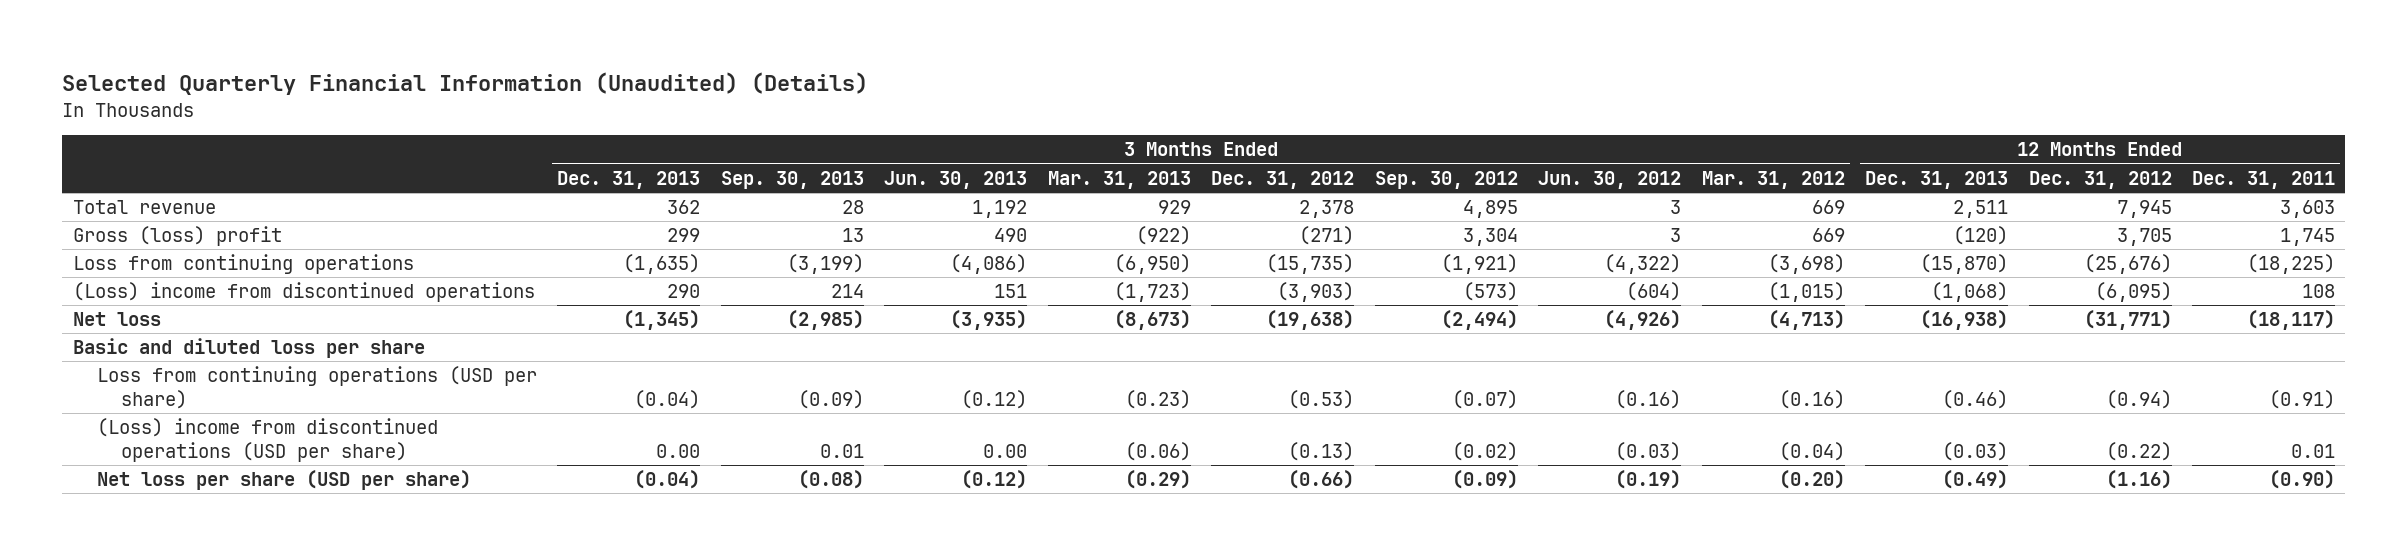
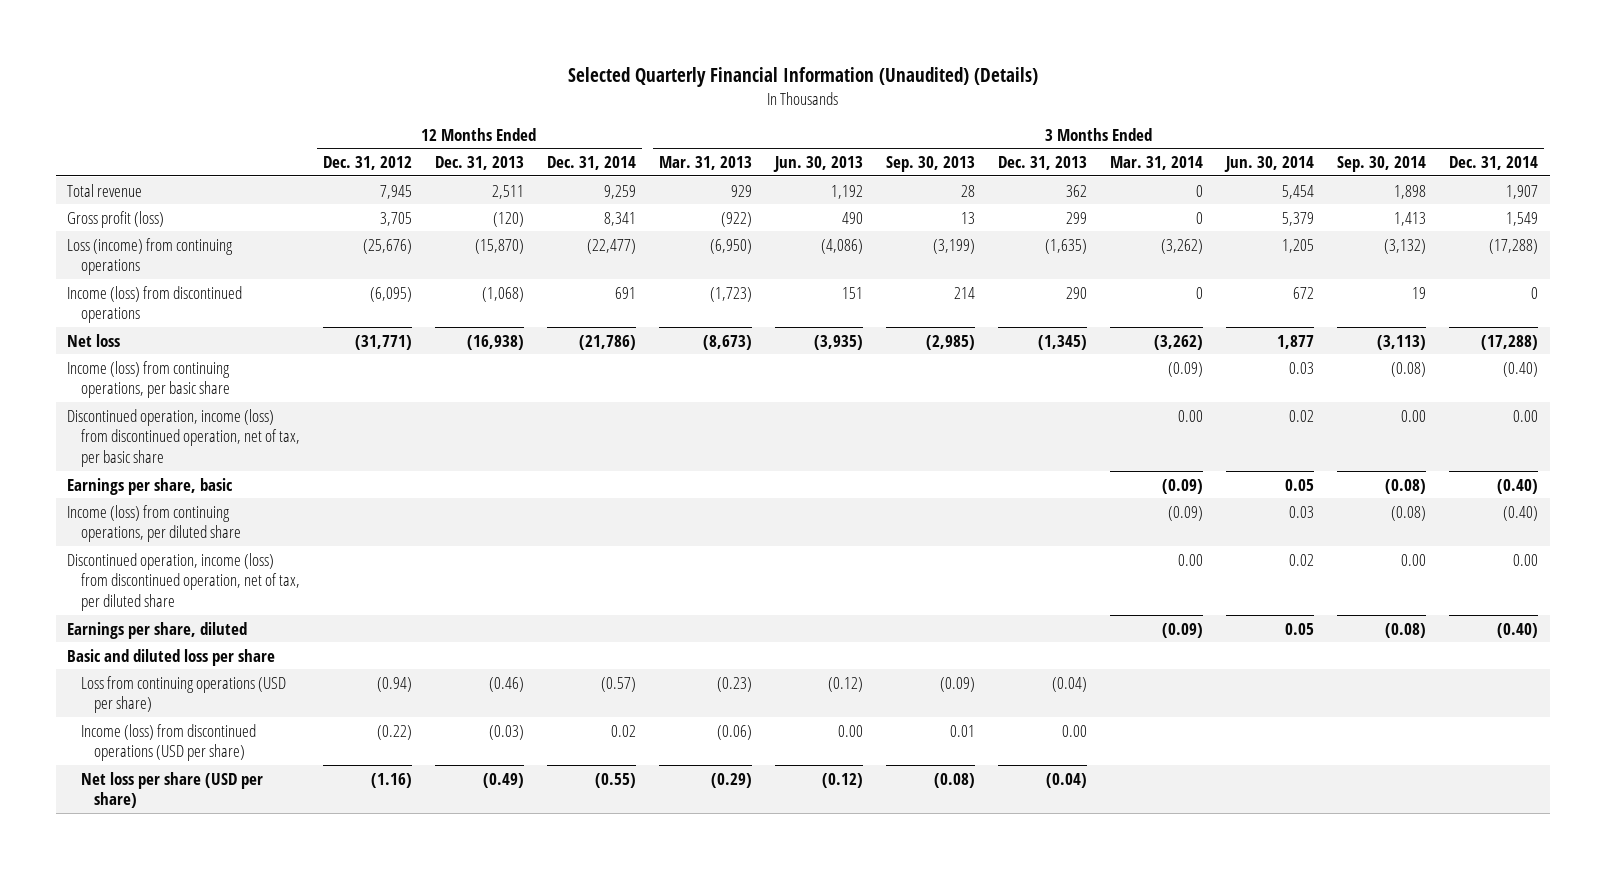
- | 3 Months Ended Dec. 31, 2013 | 3 Months Ended Sep. 30, 2013 | 3 Months Ended Jun. 30, 2013 | 3 Months Ended Mar. 31, 2013 | 3 Months Ended Dec. 31, 2012 | 3 Months Ended Sep. 30, 2012 | 3 Months Ended Jun. 30, 2012 | 3 Months Ended Mar. 31, 2012 | 12 Months Ended Dec. 31, 2013 | 12 Months Ended Dec. 31, 2012 | 12 Months Ended Dec. 31, 2011
+ | 12 Months Ended Dec. 31, 2012 | 12 Months Ended Dec. 31, 2013 | 12 Months Ended Dec. 31, 2014 | 3 Months Ended Mar. 31, 2013 | 3 Months Ended Jun. 30, 2013 | 3 Months Ended Sep. 30, 2013 | 3 Months Ended Dec. 31, 2013 | 3 Months Ended Mar. 31, 2014 | 3 Months Ended Jun. 30, 2014 | 3 Months Ended Sep. 30, 2014 | 3 Months Ended Dec. 31, 2014
- Gross (loss) profit | 299 | 13 | 490 | (922) | (271) | 3,304 | 3 | 669 | (120) | 3,705 | 1,745
- Loss from continuing operations | (1,635) | (3,199) | (4,086) | (6,950) | (15,735) | (1,921) | (4,322) | (3,698) | (15,870) | (25,676) | (18,225)
- (Loss) income from discontinued operations | 290 | 214 | 151 | (1,723) | (3,903) | (573) | (604) | (1,015) | (1,068) | (6,095) | 108
+ Gross profit (loss) | 3,705 | (120) | 8,341 | (922) | 490 | 13 | 299 | 0 | 5,379 | 1,413 | 1,549
+ Loss (income) from continuing operations | (25,676) | (15,870) | (22,477) | (6,950) | (4,086) | (3,199) | (1,635) | (3,262) | 1,205 | (3,132) | (17,288)
+ Income (loss) from discontinued operations | (6,095) | (1,068) | 691 | (1,723) | 151 | 214 | 290 | 0 | 672 | 19 | 0
+ Income (loss) from continuing operations, per basic share | | | | | | | | (0.09) | 0.03 | (0.08) | (0.40)
+ Discontinued operation, income (loss) from discontinued operation, net of tax, per basic share | | | | | | | | 0.00 | 0.02 | 0.00 | 0.00
+ Earnings per share, basic | | | | | | | | (0.09) | 0.05 | (0.08) | (0.40)
+ Income (loss) from continuing operations, per diluted share | | | | | | | | (0.09) | 0.03 | (0.08) | (0.40)
+ Discontinued operation, income (loss) from discontinued operation, net of tax, per diluted share | | | | | | | | 0.00 | 0.02 | 0.00 | 0.00
+ Earnings per share, diluted | | | | | | | | (0.09) | 0.05 | (0.08) | (0.40)
- (Loss) income from discontinued operations (USD per share) | 0.00 | 0.01 | 0.00 | (0.06) | (0.13) | (0.02) | (0.03) | (0.04) | (0.03) | (0.22) | 0.01
+ Income (loss) from discontinued operations (USD per share) | (0.22) | (0.03) | 0.02 | (0.06) | 0.00 | 0.01 | 0.00 | | | |

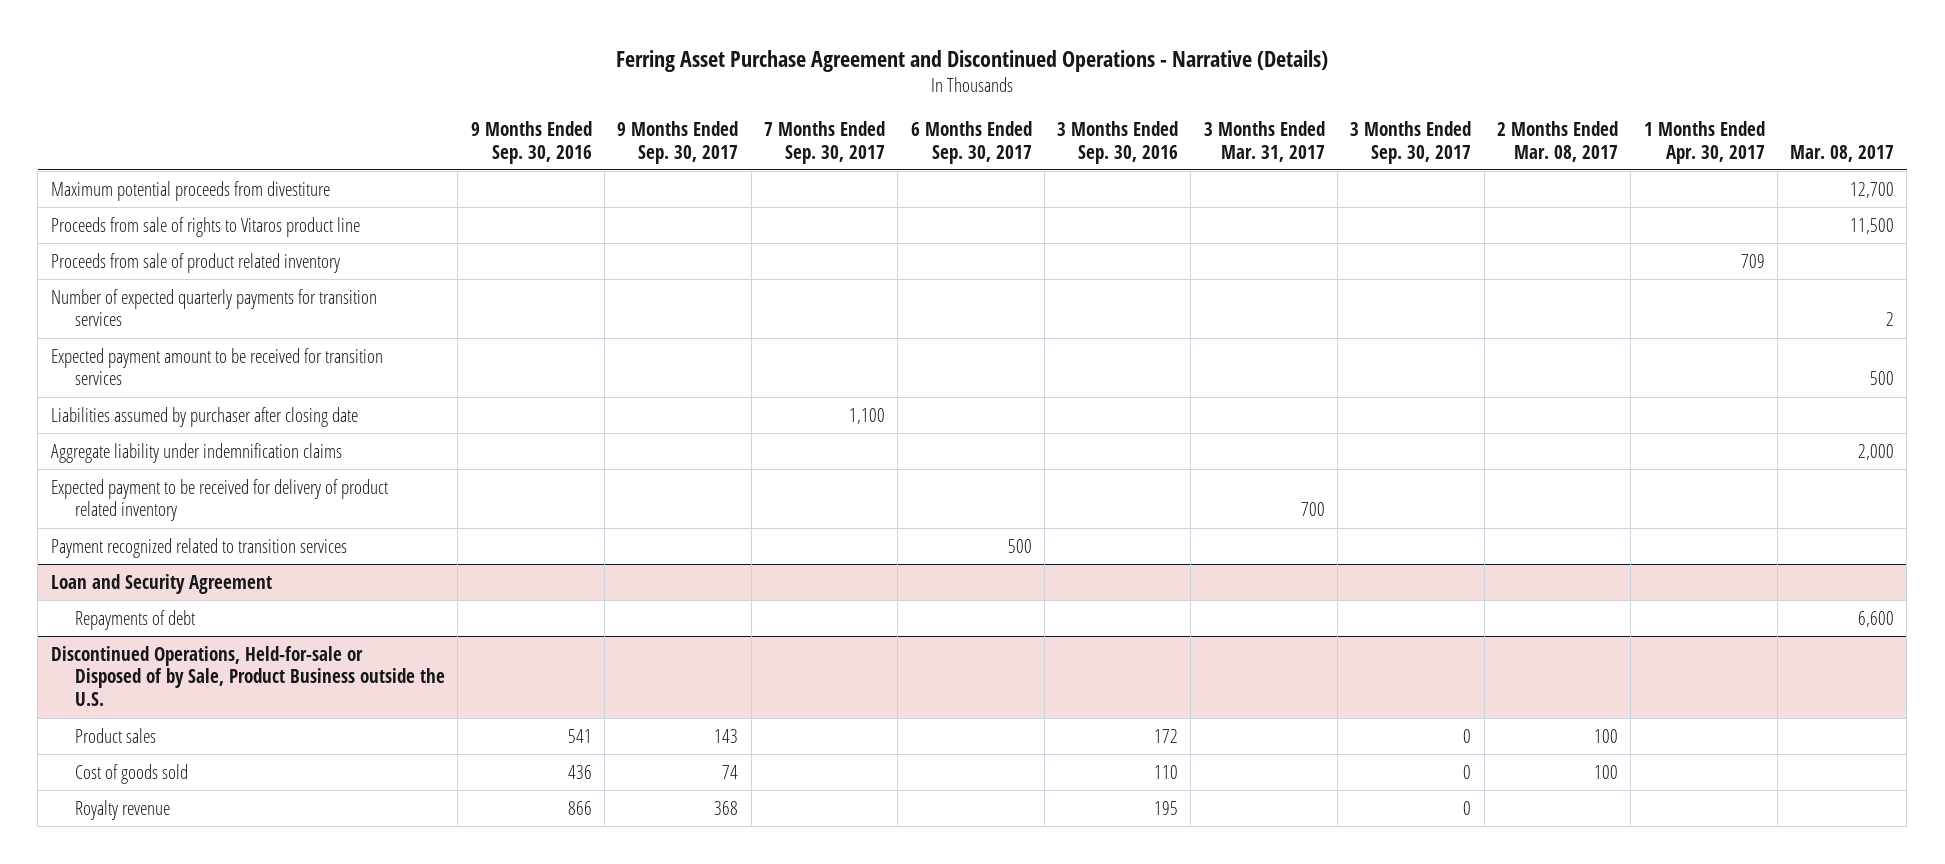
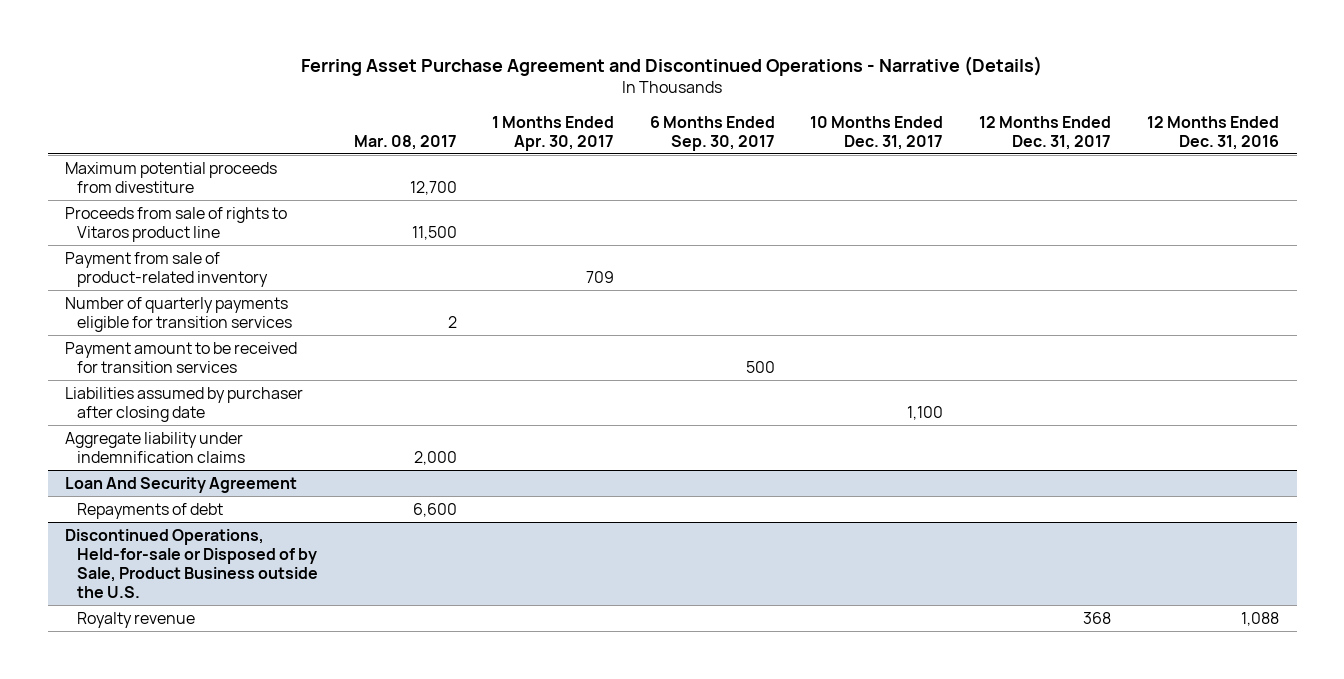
- | 9 Months Ended Sep. 30, 2016 | 9 Months Ended Sep. 30, 2017 | 7 Months Ended Sep. 30, 2017 | 6 Months Ended Sep. 30, 2017 | 3 Months Ended Sep. 30, 2016 | 3 Months Ended Mar. 31, 2017 | 3 Months Ended Sep. 30, 2017 | 2 Months Ended Mar. 08, 2017 | 1 Months Ended Apr. 30, 2017 | Mar. 08, 2017
+ | Mar. 08, 2017 | 1 Months Ended Apr. 30, 2017 | 6 Months Ended Sep. 30, 2017 | 10 Months Ended Dec. 31, 2017 | 12 Months Ended Dec. 31, 2017 | 12 Months Ended Dec. 31, 2016
- Proceeds from sale of product related inventory | | | | | | | | | 709 |
- Number of expected quarterly payments for transition services | | | | | | | | | | 2
- Expected payment amount to be received for transition services | | | | | | | | | | 500
+ Payment from sale of product-related inventory | | 709 | | | |
+ Number of quarterly payments eligible for transition services | 2 | | | | |
+ Payment amount to be received for transition services | | | 500 | | |
- Expected payment to be received for delivery of product related inventory | | | | | | 700 | | | |
- Payment recognized related to transition services | | | | 500 | | | | | |
- Loan and Security Agreement
+ Loan And Security Agreement
@ Discontinued Operations, Held-for-sale or Disposed of by Sale, Product Business outside the U.S.
- Product sales | 541 | 143 | | | 172 | | 0 | 100 | |
- Cost of goods sold | 436 | 74 | | | 110 | | 0 | 100 | |

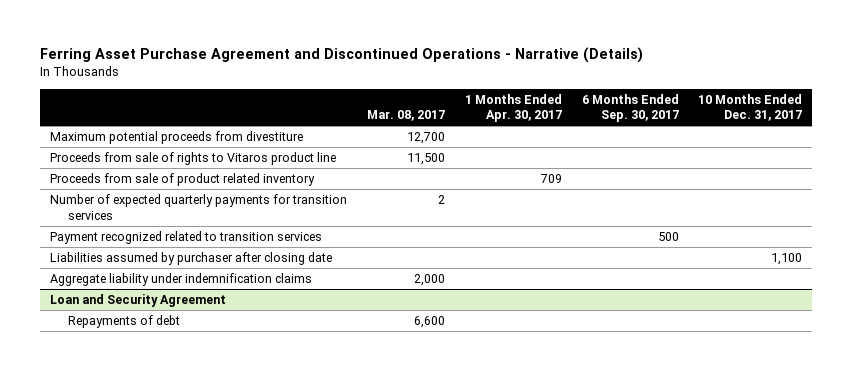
- | Mar. 08, 2017 | 1 Months Ended Apr. 30, 2017 | 6 Months Ended Sep. 30, 2017 | 10 Months Ended Dec. 31, 2017 | 12 Months Ended Dec. 31, 2017 | 12 Months Ended Dec. 31, 2016
+ | Mar. 08, 2017 | 1 Months Ended Apr. 30, 2017 | 6 Months Ended Sep. 30, 2017 | 10 Months Ended Dec. 31, 2017
- Payment from sale of product-related inventory | | 709 | | | |
- Number of quarterly payments eligible for transition services | 2 | | | | |
- Payment amount to be received for transition services | | | 500 | | |
+ Proceeds from sale of product related inventory | | 709 | |
+ Number of expected quarterly payments for transition services | 2 | | |
+ Payment recognized related to transition services | | | 500 |
- Loan And Security Agreement
+ Loan and Security Agreement
- Discontinued Operations, Held-for-sale or Disposed of by Sale, Product Business outside the U.S.
- Royalty revenue | | | | | 368 | 1,088

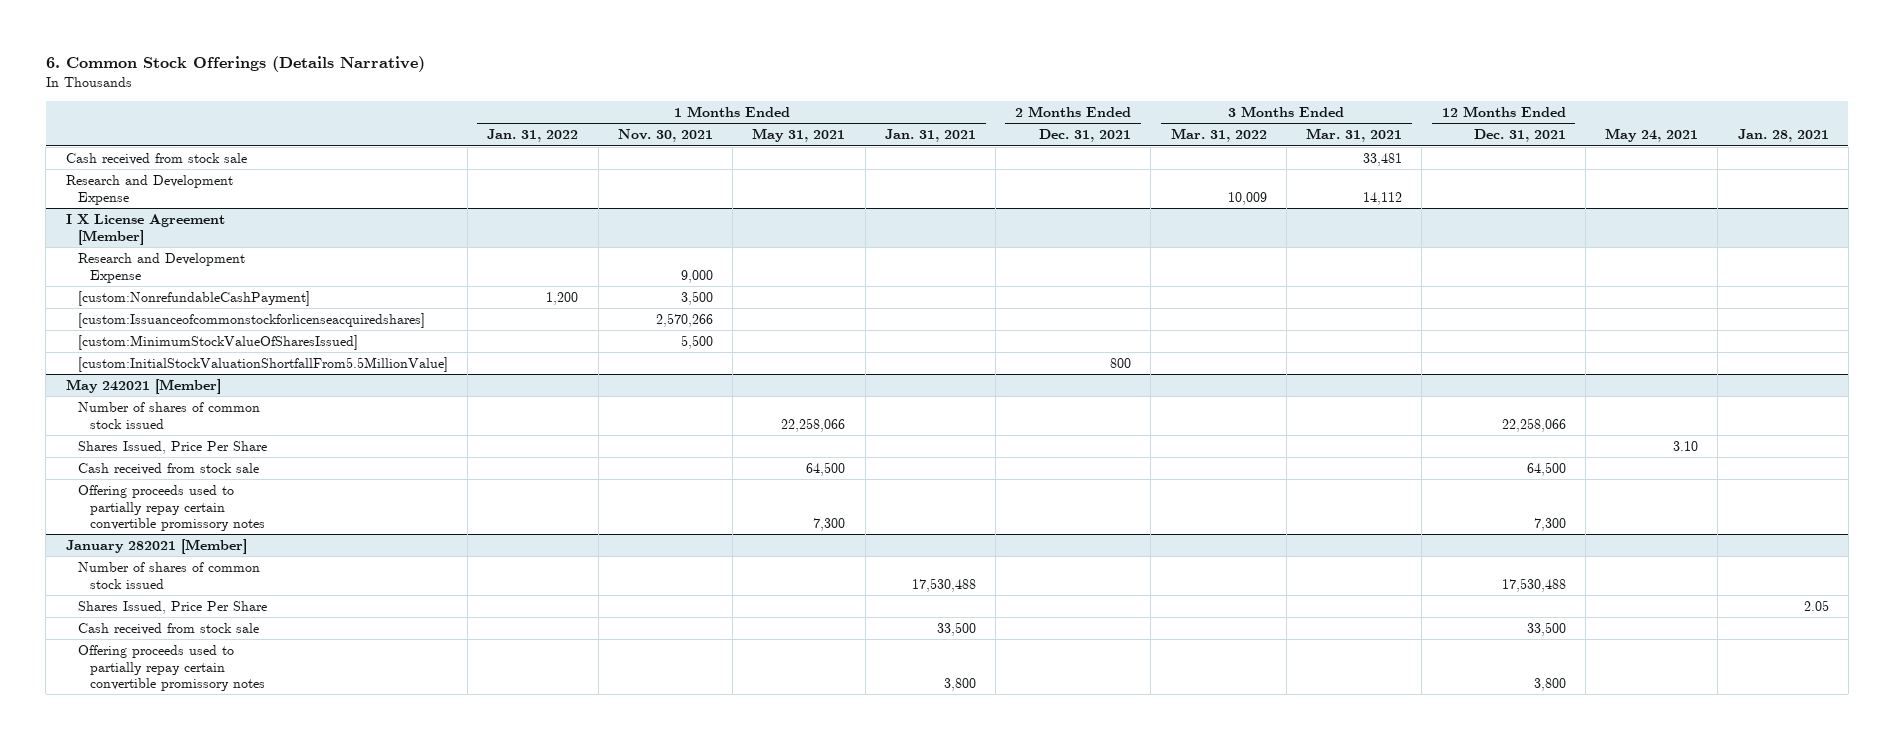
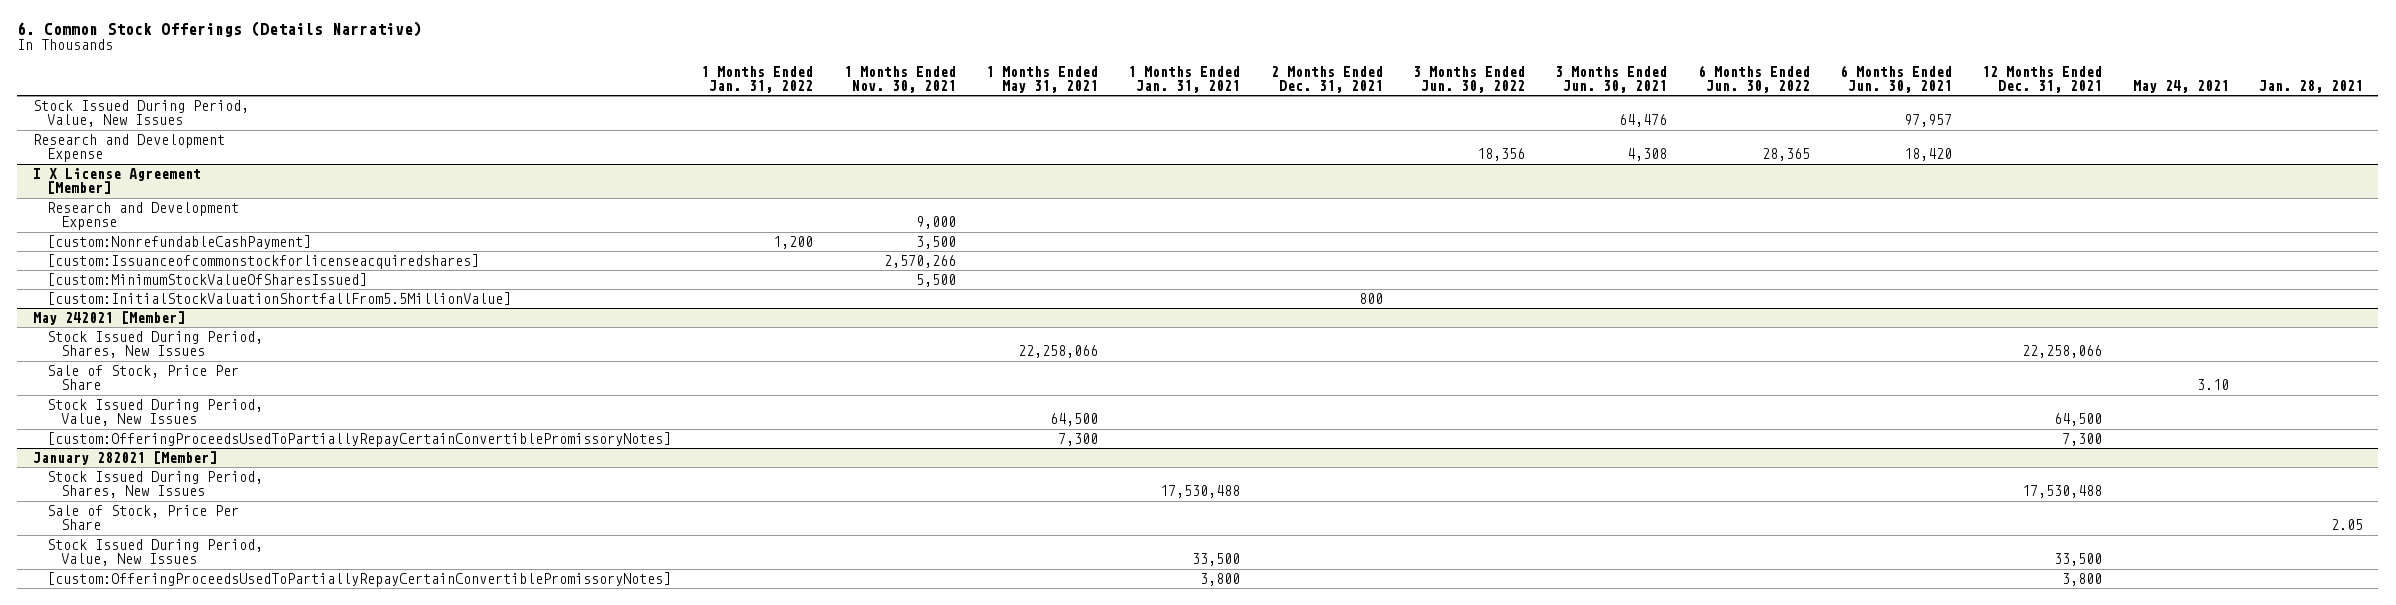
- | 1 Months Ended Jan. 31, 2022 | 1 Months Ended Nov. 30, 2021 | 1 Months Ended May 31, 2021 | 1 Months Ended Jan. 31, 2021 | 2 Months Ended Dec. 31, 2021 | 3 Months Ended Mar. 31, 2022 | 3 Months Ended Mar. 31, 2021 | 12 Months Ended Dec. 31, 2021 | May 24, 2021 | Jan. 28, 2021
+ | 1 Months Ended Jan. 31, 2022 | 1 Months Ended Nov. 30, 2021 | 1 Months Ended May 31, 2021 | 1 Months Ended Jan. 31, 2021 | 2 Months Ended Dec. 31, 2021 | 3 Months Ended Jun. 30, 2022 | 3 Months Ended Jun. 30, 2021 | 6 Months Ended Jun. 30, 2022 | 6 Months Ended Jun. 30, 2021 | 12 Months Ended Dec. 31, 2021 | May 24, 2021 | Jan. 28, 2021
- Cash received from stock sale | | | | | | | 33,481 | | |
+ Stock Issued During Period, Value, New Issues | | | | | | | 64,476 | | 97,957 | | |
@ May 242021 [Member]
- Number of shares of common stock issued | | | 22,258,066 | | | | | 22,258,066 | |
- Shares Issued, Price Per Share | | | | | | | | | 3.10 |
- Cash received from stock sale | | | 64,500 | | | | | 64,500 | |
- Offering proceeds used to partially repay certain convertible promissory notes | | | 7,300 | | | | | 7,300 | |
+ Stock Issued During Period, Shares, New Issues | | | 22,258,066 | | | | | | | 22,258,066 | |
+ Sale of Stock, Price Per Share | | | | | | | | | | | 3.10 |
+ Stock Issued During Period, Value, New Issues | | | 64,500 | | | | | | | 64,500 | |
+ [custom:OfferingProceedsUsedToPartiallyRepayCertainConvertiblePromissoryNotes] | | | 7,300 | | | | | | | 7,300 | |
@ January 282021 [Member]
- Number of shares of common stock issued | | | | 17,530,488 | | | | 17,530,488 | |
- Shares Issued, Price Per Share | | | | | | | | | | 2.05
- Cash received from stock sale | | | | 33,500 | | | | 33,500 | |
- Offering proceeds used to partially repay certain convertible promissory notes | | | | 3,800 | | | | 3,800 | |
+ Stock Issued During Period, Shares, New Issues | | | | 17,530,488 | | | | | | 17,530,488 | |
+ Sale of Stock, Price Per Share | | | | | | | | | | | | 2.05
+ Stock Issued During Period, Value, New Issues | | | | 33,500 | | | | | | 33,500 | |
+ [custom:OfferingProceedsUsedToPartiallyRepayCertainConvertiblePromissoryNotes] | | | | 3,800 | | | | | | 3,800 | |

